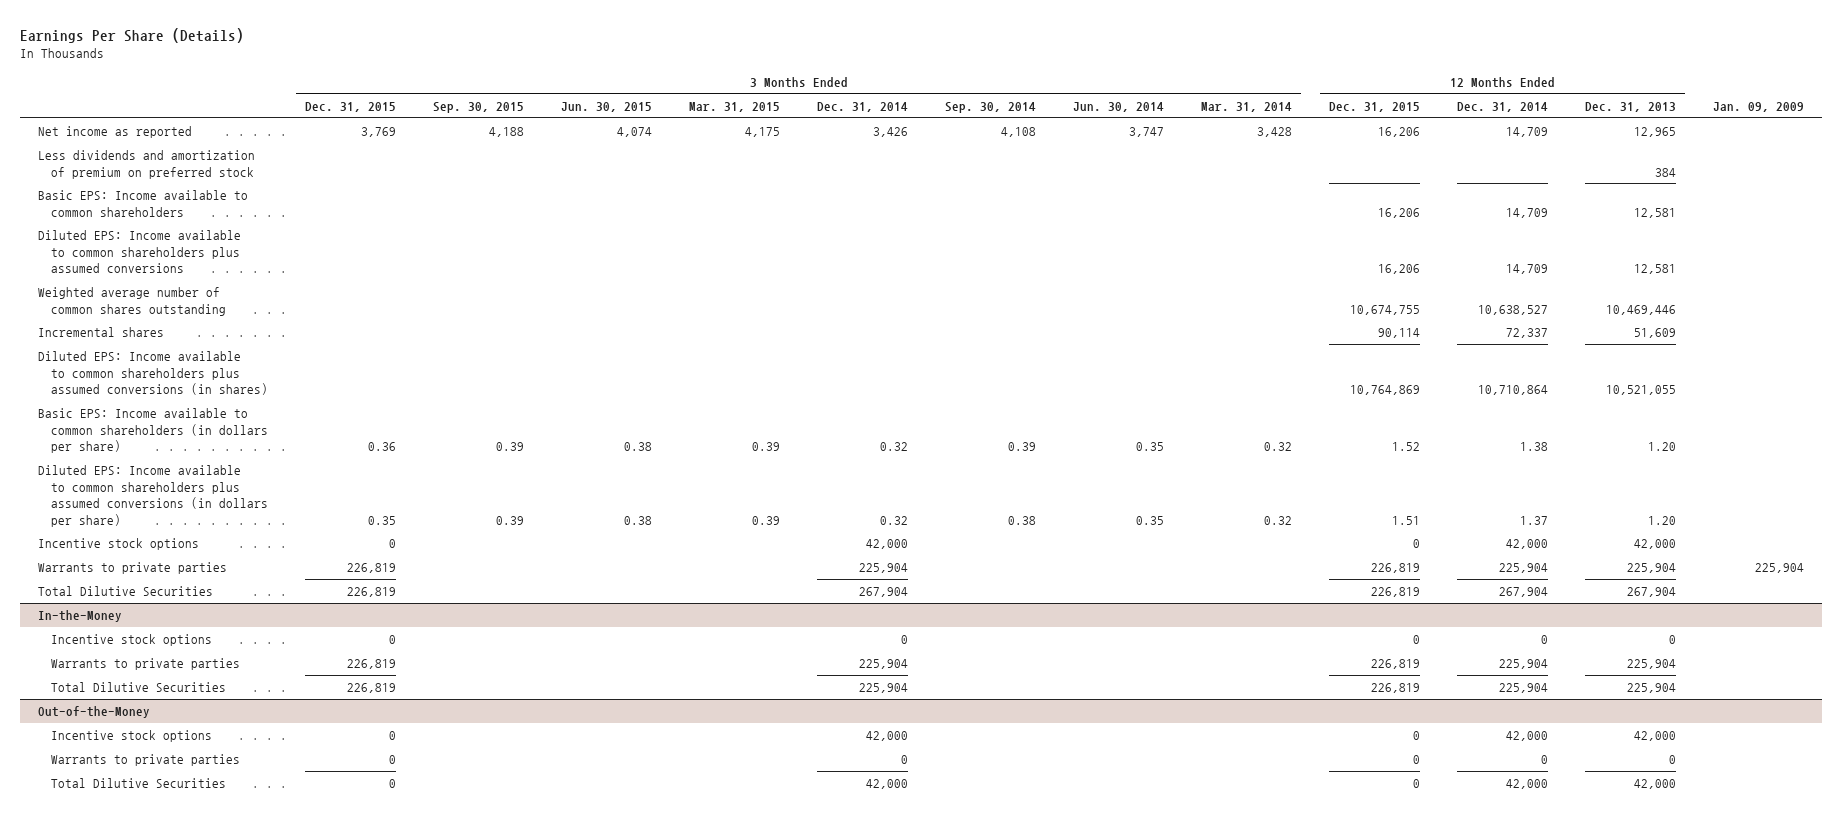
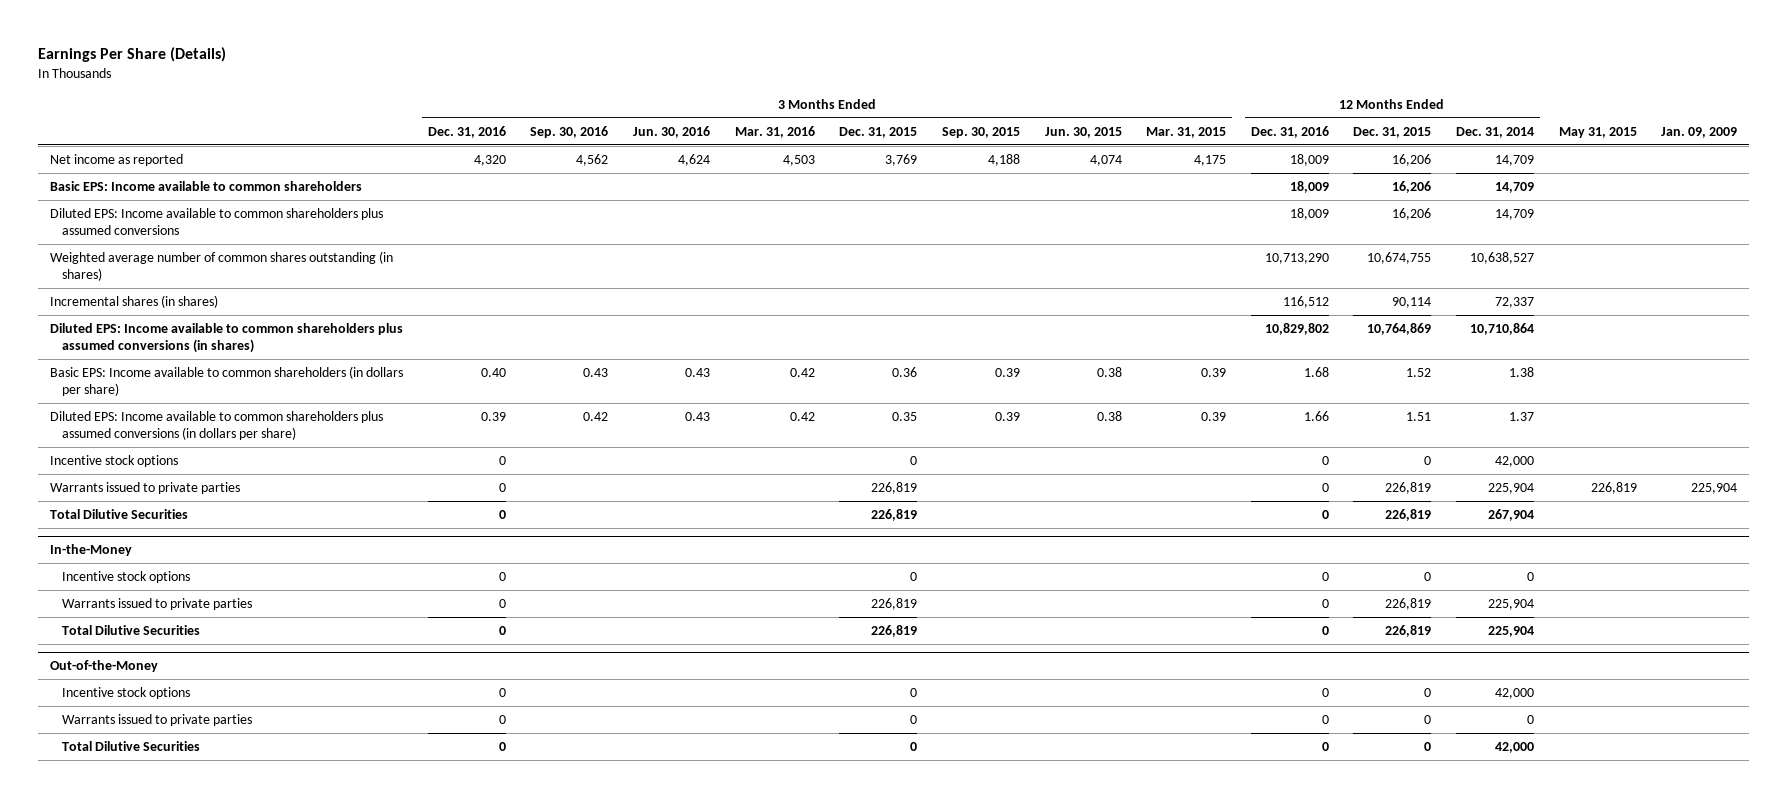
- | 3 Months Ended Dec. 31, 2015 | 3 Months Ended Sep. 30, 2015 | 3 Months Ended Jun. 30, 2015 | 3 Months Ended Mar. 31, 2015 | 3 Months Ended Dec. 31, 2014 | 3 Months Ended Sep. 30, 2014 | 3 Months Ended Jun. 30, 2014 | 3 Months Ended Mar. 31, 2014 | 12 Months Ended Dec. 31, 2015 | 12 Months Ended Dec. 31, 2014 | 12 Months Ended Dec. 31, 2013 | Jan. 09, 2009
+ | 3 Months Ended Dec. 31, 2016 | 3 Months Ended Sep. 30, 2016 | 3 Months Ended Jun. 30, 2016 | 3 Months Ended Mar. 31, 2016 | 3 Months Ended Dec. 31, 2015 | 3 Months Ended Sep. 30, 2015 | 3 Months Ended Jun. 30, 2015 | 3 Months Ended Mar. 31, 2015 | 12 Months Ended Dec. 31, 2016 | 12 Months Ended Dec. 31, 2015 | 12 Months Ended Dec. 31, 2014 | May 31, 2015 | Jan. 09, 2009
- Less dividends and amortization of premium on preferred stock | | | | | | | | | | | 384 |
- Weighted average number of common shares outstanding | | | | | | | | | 10,674,755 | 10,638,527 | 10,469,446 |
- Incremental shares | | | | | | | | | 90,114 | 72,337 | 51,609 |
+ Weighted average number of common shares outstanding (in shares) | | | | | | | | | 10,713,290 | 10,674,755 | 10,638,527 | |
+ Incremental shares (in shares) | | | | | | | | | 116,512 | 90,114 | 72,337 | |
- Warrants to private parties | 226,819 | | | | 225,904 | | | | 226,819 | 225,904 | 225,904 | 225,904
+ Warrants issued to private parties | 0 | | | | 226,819 | | | | 0 | 226,819 | 225,904 | 226,819 | 225,904
@ In-the-Money
- Warrants to private parties | 226,819 | | | | 225,904 | | | | 226,819 | 225,904 | 225,904 |
+ Warrants issued to private parties | 0 | | | | 226,819 | | | | 0 | 226,819 | 225,904 | |
@ Out-of-the-Money
- Warrants to private parties | 0 | | | | 0 | | | | 0 | 0 | 0 |
+ Warrants issued to private parties | 0 | | | | 0 | | | | 0 | 0 | 0 | |

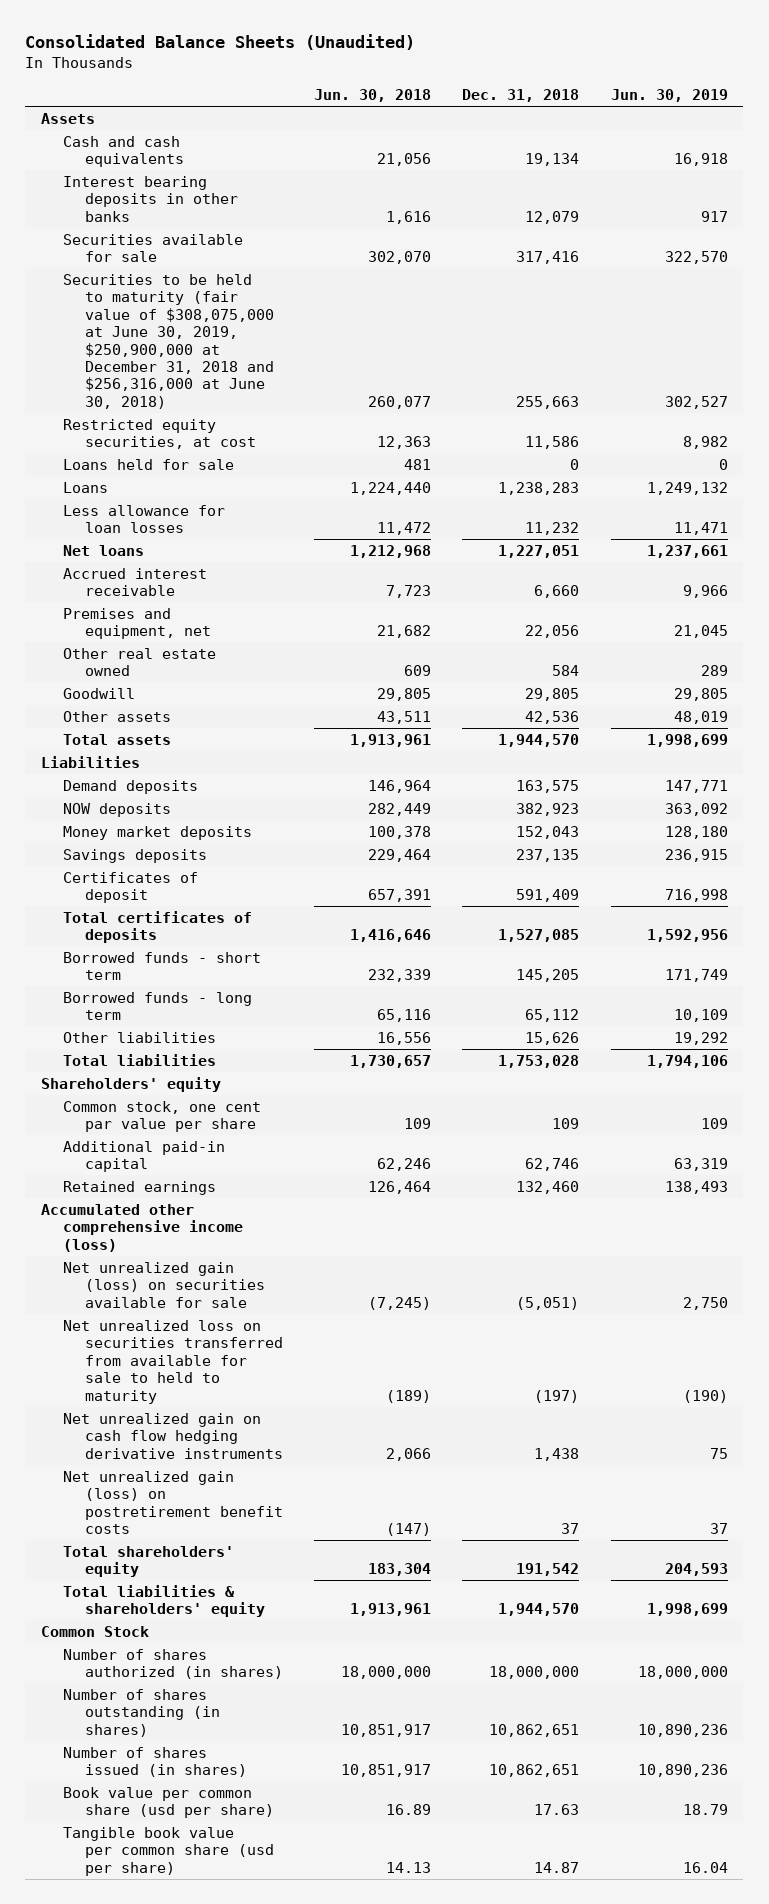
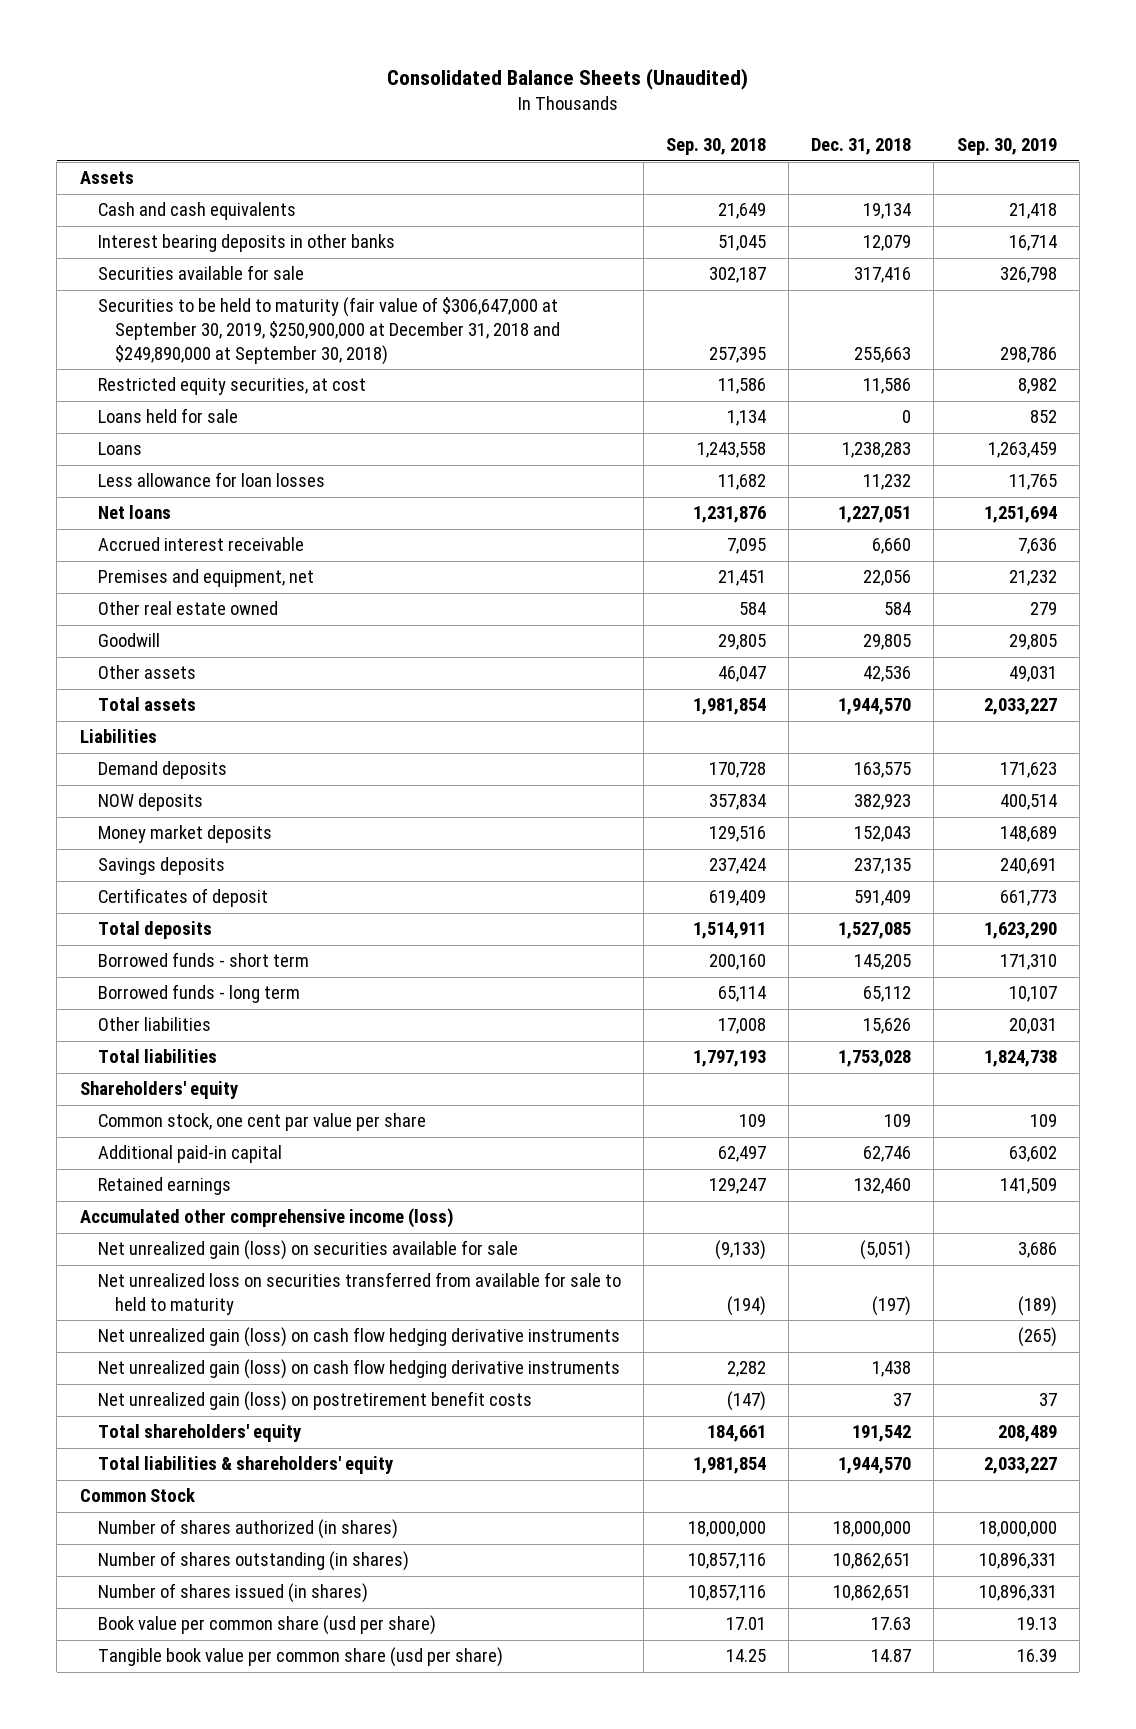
- | Jun. 30, 2018 | Dec. 31, 2018 | Jun. 30, 2019
+ | Sep. 30, 2018 | Dec. 31, 2018 | Sep. 30, 2019
- Securities to be held to maturity (fair value of $308,075,000 at June 30, 2019, $250,900,000 at December 31, 2018 and $256,316,000 at June 30, 2018) | 260,077 | 255,663 | 302,527
+ Securities to be held to maturity (fair value of $306,647,000 at September 30, 2019, $250,900,000 at December 31, 2018 and $249,890,000 at September 30, 2018) | 257,395 | 255,663 | 298,786
- Total certificates of deposits | 1,416,646 | 1,527,085 | 1,592,956
+ Total deposits | 1,514,911 | 1,527,085 | 1,623,290
- Net unrealized gain on cash flow hedging derivative instruments | 2,066 | 1,438 | 75
+ Net unrealized gain (loss) on cash flow hedging derivative instruments | | | (265)
+ Net unrealized gain (loss) on cash flow hedging derivative instruments | 2,282 | 1,438 |

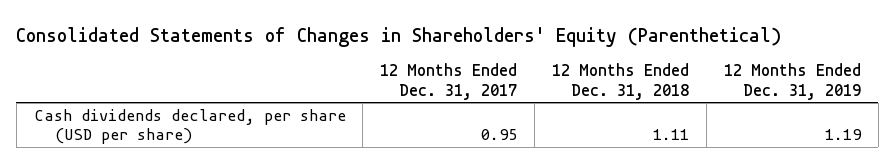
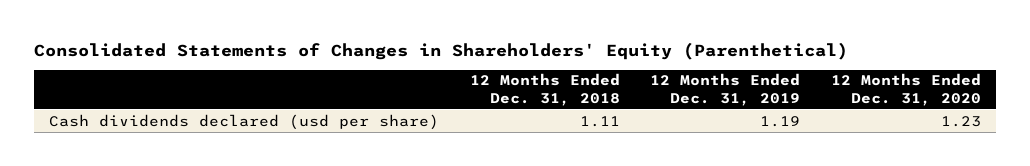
- | 12 Months Ended Dec. 31, 2017 | 12 Months Ended Dec. 31, 2018 | 12 Months Ended Dec. 31, 2019
+ | 12 Months Ended Dec. 31, 2018 | 12 Months Ended Dec. 31, 2019 | 12 Months Ended Dec. 31, 2020
- Cash dividends declared, per share (USD per share) | 0.95 | 1.11 | 1.19
+ Cash dividends declared (usd per share) | 1.11 | 1.19 | 1.23

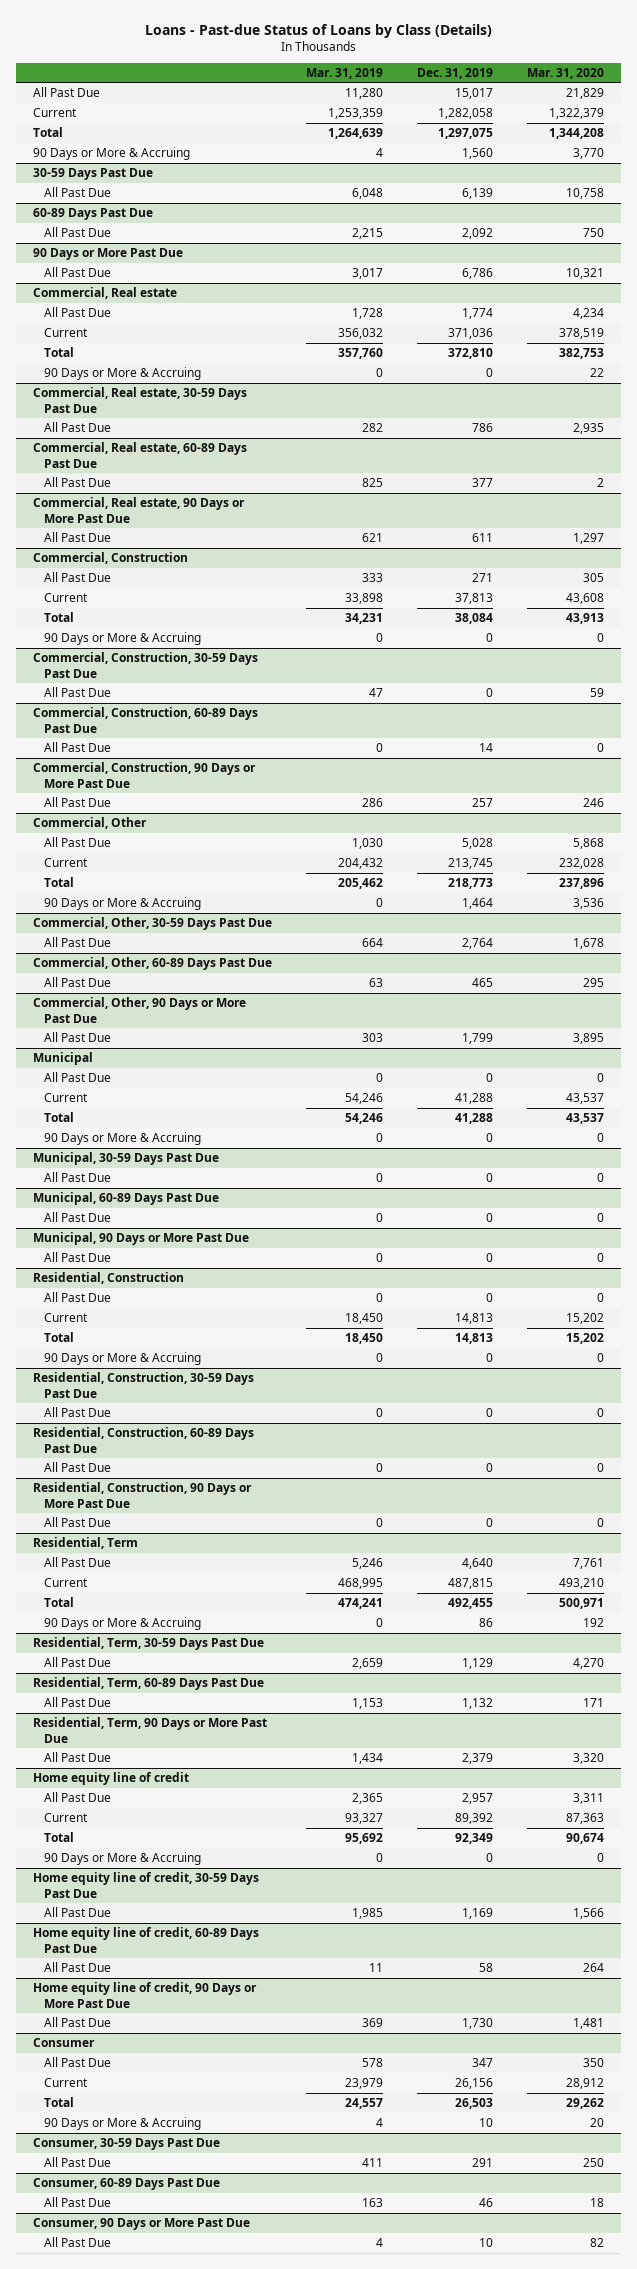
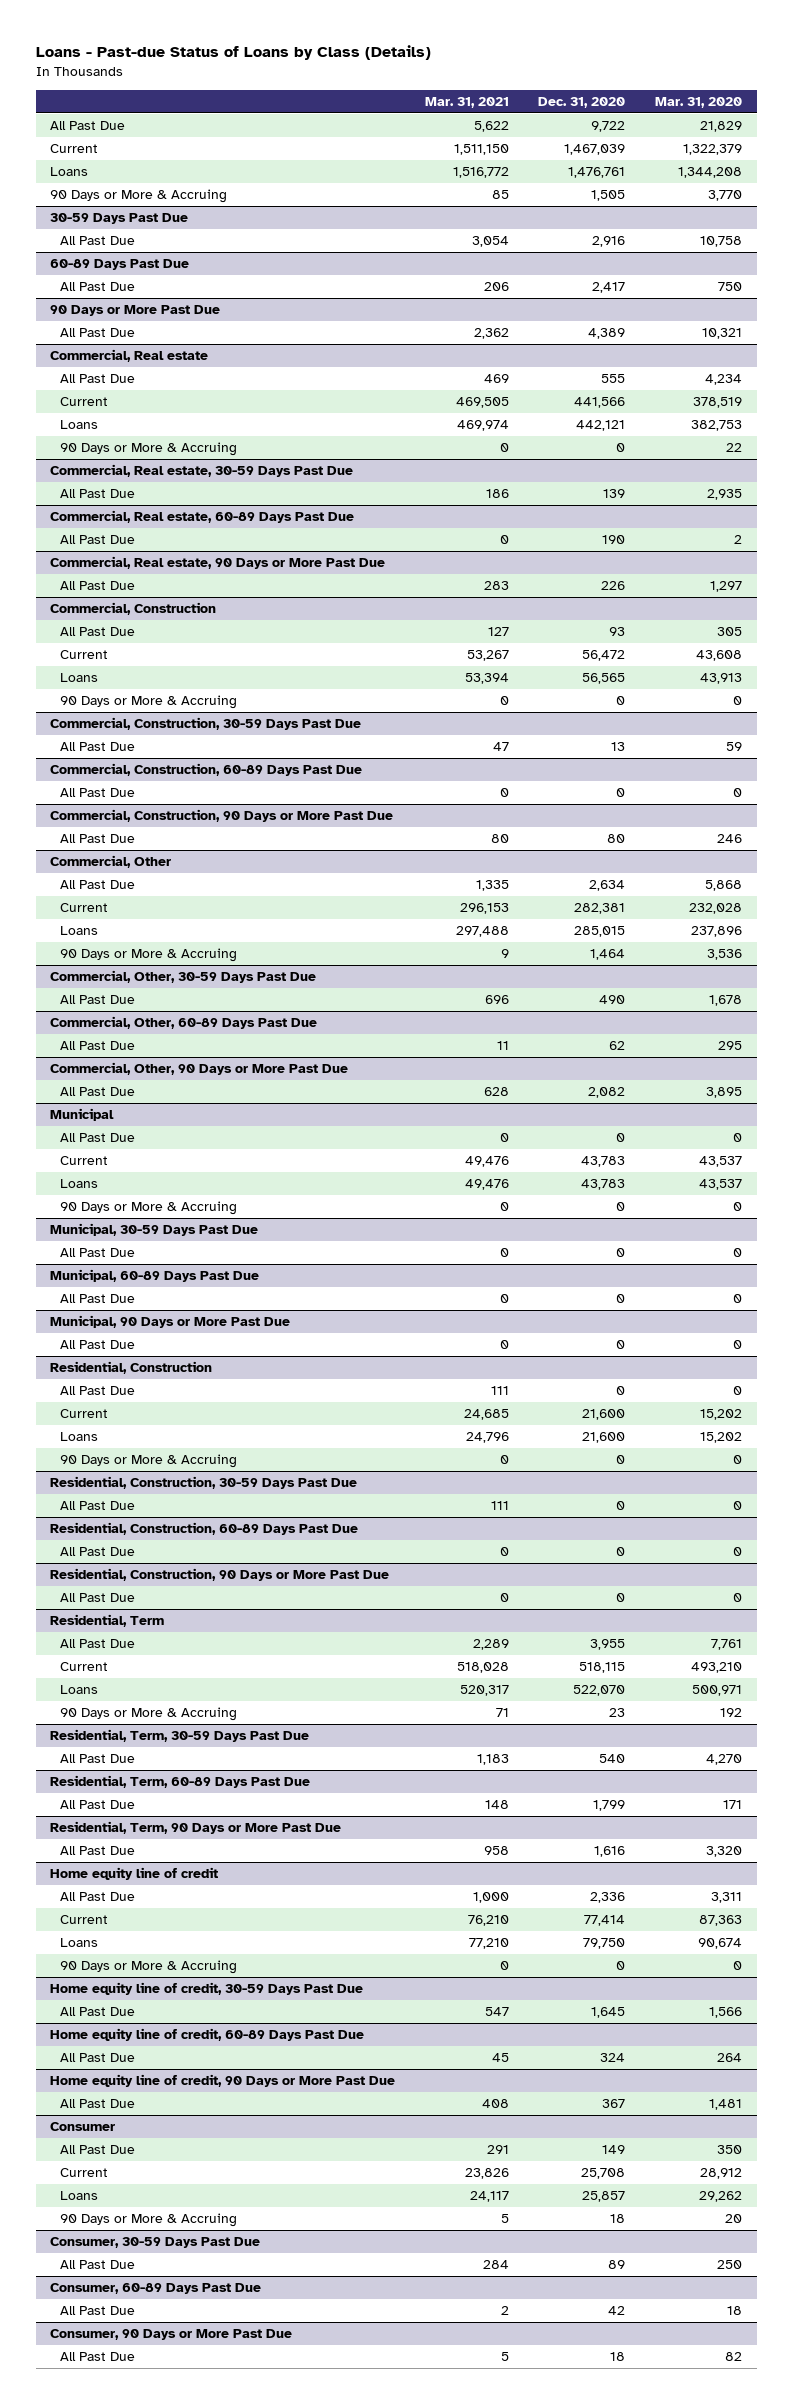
- | Mar. 31, 2019 | Dec. 31, 2019 | Mar. 31, 2020
+ | Mar. 31, 2021 | Dec. 31, 2020 | Mar. 31, 2020
- Total | 1,264,639 | 1,297,075 | 1,344,208
+ Loans | 1,516,772 | 1,476,761 | 1,344,208
@ Commercial, Real estate
- Total | 357,760 | 372,810 | 382,753
+ Loans | 469,974 | 442,121 | 382,753
@ Commercial, Construction
- Total | 34,231 | 38,084 | 43,913
+ Loans | 53,394 | 56,565 | 43,913
@ Commercial, Other
- Total | 205,462 | 218,773 | 237,896
+ Loans | 297,488 | 285,015 | 237,896
@ Municipal
- Total | 54,246 | 41,288 | 43,537
+ Loans | 49,476 | 43,783 | 43,537
@ Residential, Construction
- Total | 18,450 | 14,813 | 15,202
+ Loans | 24,796 | 21,600 | 15,202
@ Residential, Term
- Total | 474,241 | 492,455 | 500,971
+ Loans | 520,317 | 522,070 | 500,971
@ Home equity line of credit
- Total | 95,692 | 92,349 | 90,674
+ Loans | 77,210 | 79,750 | 90,674
@ Consumer
- Total | 24,557 | 26,503 | 29,262
+ Loans | 24,117 | 25,857 | 29,262

